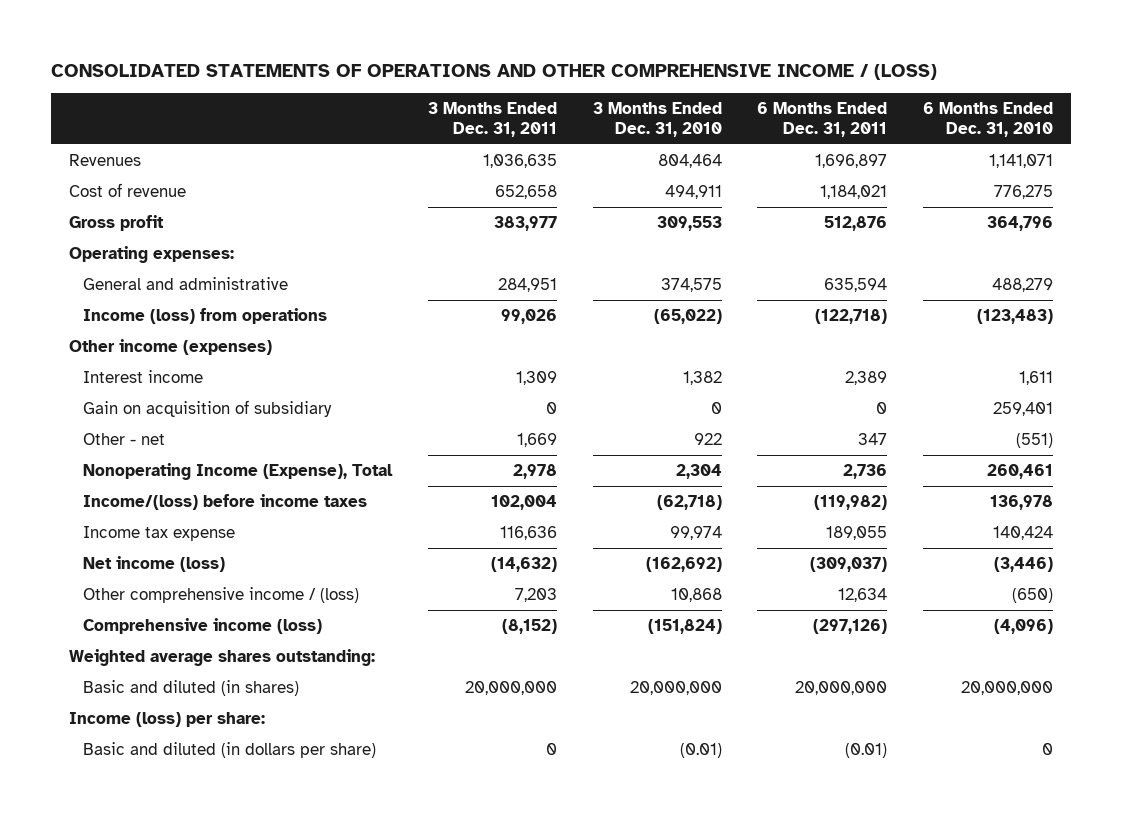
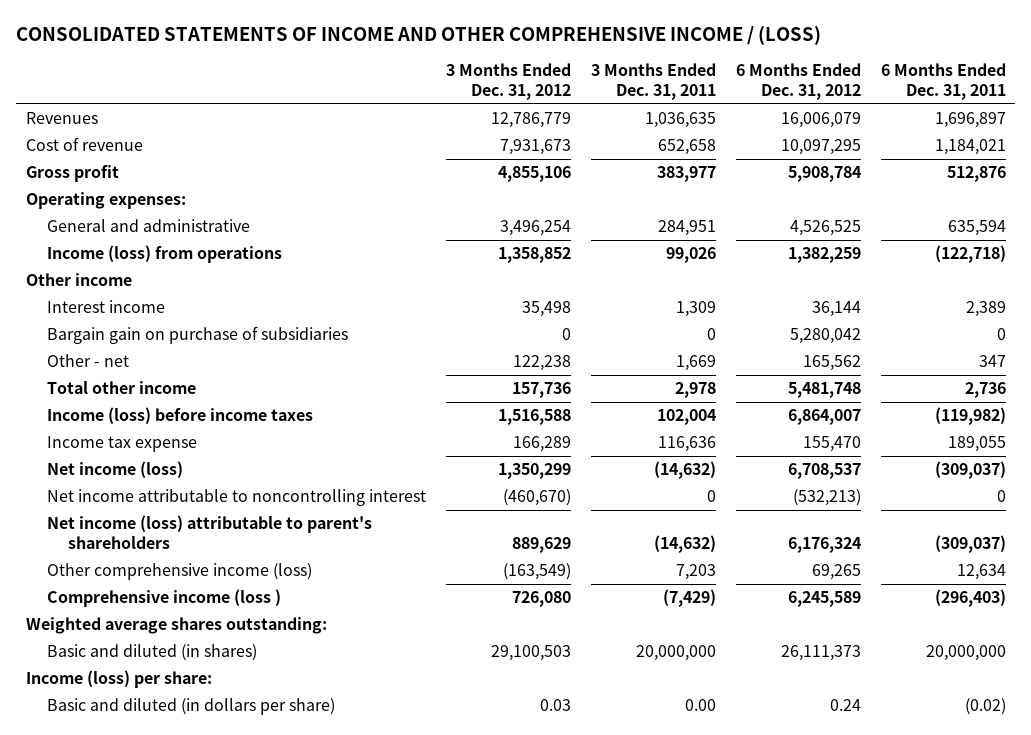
- CONSOLIDATED STATEMENTS OF OPERATIONS AND OTHER COMPREHENSIVE INCOME / (LOSS)
+ CONSOLIDATED STATEMENTS OF INCOME AND OTHER COMPREHENSIVE INCOME / (LOSS)
- | 3 Months Ended Dec. 31, 2011 | 3 Months Ended Dec. 31, 2010 | 6 Months Ended Dec. 31, 2011 | 6 Months Ended Dec. 31, 2010
+ | 3 Months Ended Dec. 31, 2012 | 3 Months Ended Dec. 31, 2011 | 6 Months Ended Dec. 31, 2012 | 6 Months Ended Dec. 31, 2011
- Other income (expenses)
+ Other income
- Gain on acquisition of subsidiary | 0 | 0 | 0 | 259,401
+ Bargain gain on purchase of subsidiaries | 0 | 0 | 5,280,042 | 0
- Nonoperating Income (Expense), Total | 2,978 | 2,304 | 2,736 | 260,461
- Income/(loss) before income taxes | 102,004 | (62,718) | (119,982) | 136,978
+ Total other income | 157,736 | 2,978 | 5,481,748 | 2,736
+ Income (loss) before income taxes | 1,516,588 | 102,004 | 6,864,007 | (119,982)
- Other comprehensive income / (loss) | 7,203 | 10,868 | 12,634 | (650)
- Comprehensive income (loss) | (8,152) | (151,824) | (297,126) | (4,096)
+ Net income attributable to noncontrolling interest | (460,670) | 0 | (532,213) | 0
+ Net income (loss) attributable to parent's shareholders | 889,629 | (14,632) | 6,176,324 | (309,037)
+ Other comprehensive income (loss) | (163,549) | 7,203 | 69,265 | 12,634
+ Comprehensive income (loss ) | 726,080 | (7,429) | 6,245,589 | (296,403)
- Basic and diluted (in dollars per share) | 0 | (0.01) | (0.01) | 0
+ Basic and diluted (in dollars per share) | 0.03 | 0.00 | 0.24 | (0.02)

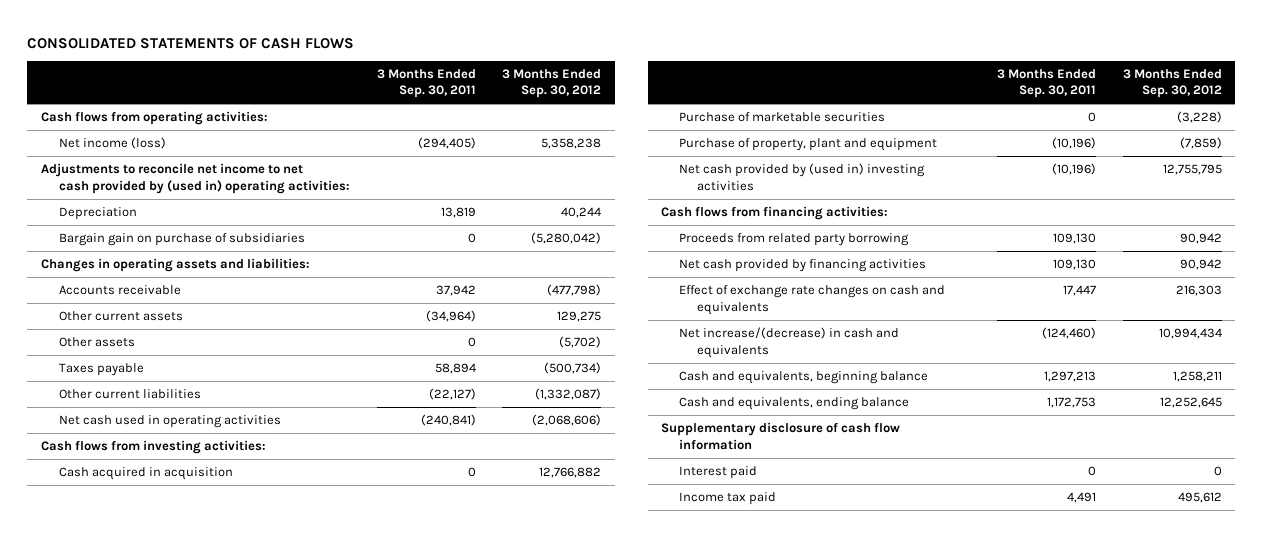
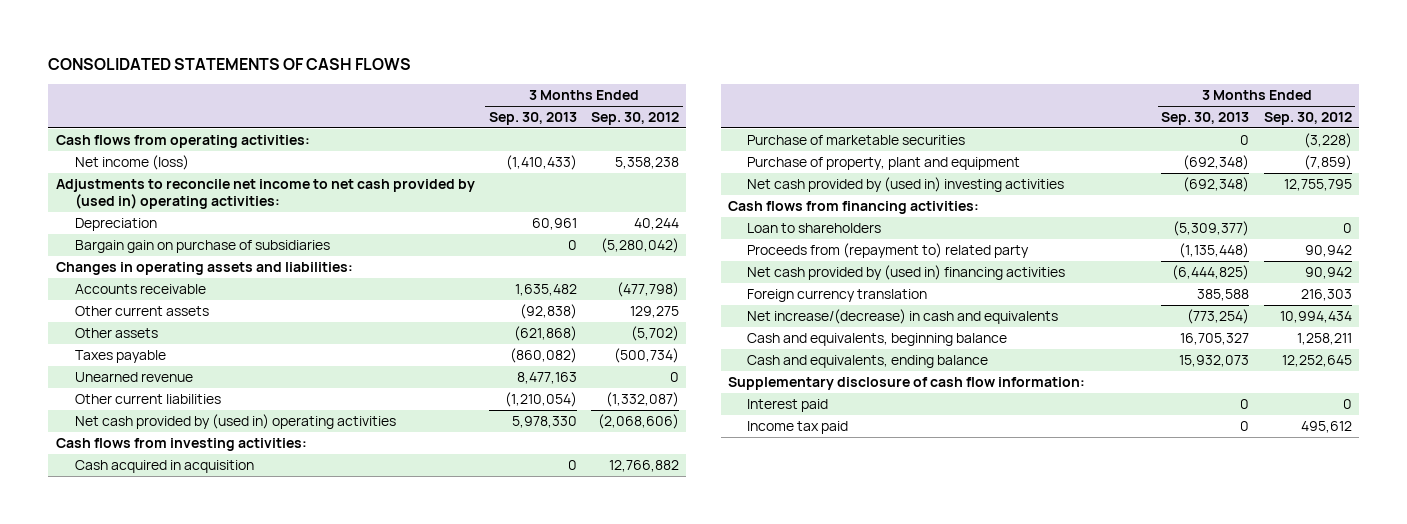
- | 3 Months Ended Sep. 30, 2011 | 3 Months Ended Sep. 30, 2012
+ | 3 Months Ended Sep. 30, 2013 | 3 Months Ended Sep. 30, 2012
+ Unearned revenue | 8,477,163 | 0
- Net cash used in operating activities | (240,841) | (2,068,606)
+ Net cash provided by (used in) operating activities | 5,978,330 | (2,068,606)
- Proceeds from related party borrowing | 109,130 | 90,942
- Net cash provided by financing activities | 109,130 | 90,942
- Effect of exchange rate changes on cash and equivalents | 17,447 | 216,303
+ Loan to shareholders | (5,309,377) | 0
+ Proceeds from (repayment to) related party | (1,135,448) | 90,942
+ Net cash provided by (used in) financing activities | (6,444,825) | 90,942
+ Foreign currency translation | 385,588 | 216,303
- Supplementary disclosure of cash flow information
+ Supplementary disclosure of cash flow information:

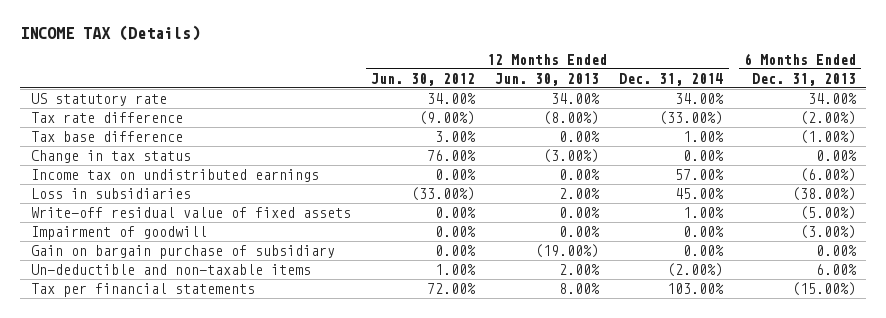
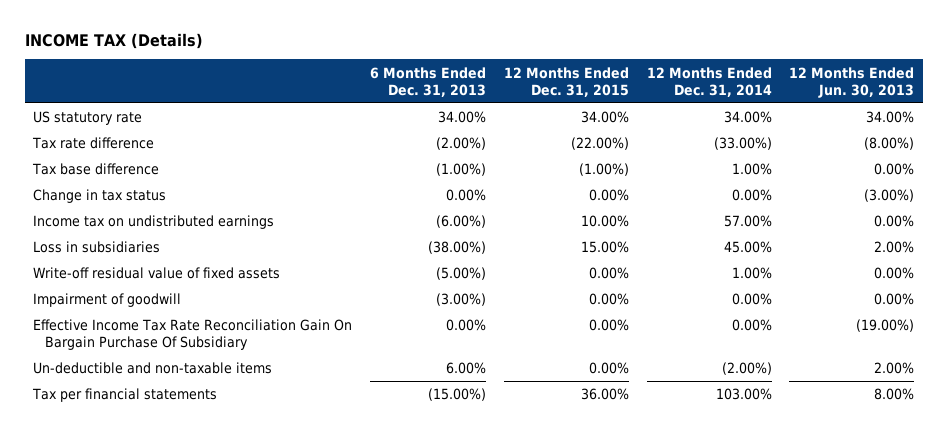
- | 12 Months Ended Jun. 30, 2012 | 12 Months Ended Jun. 30, 2013 | 12 Months Ended Dec. 31, 2014 | 6 Months Ended Dec. 31, 2013
+ | 6 Months Ended Dec. 31, 2013 | 12 Months Ended Dec. 31, 2015 | 12 Months Ended Dec. 31, 2014 | 12 Months Ended Jun. 30, 2013
- Gain on bargain purchase of subsidiary | 0.00% | (19.00%) | 0.00% | 0.00%
+ Effective Income Tax Rate Reconciliation Gain On Bargain Purchase Of Subsidiary | 0.00% | 0.00% | 0.00% | (19.00%)

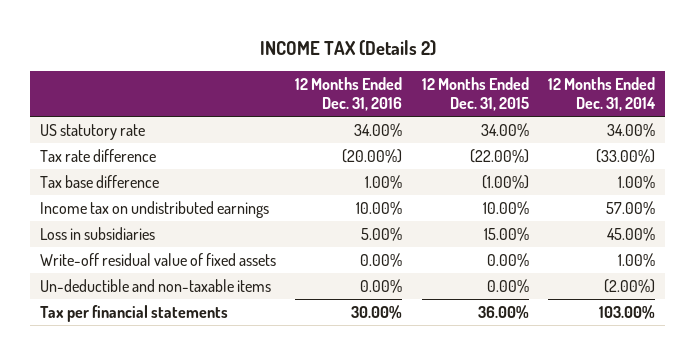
- INCOME TAX (Details)
+ INCOME TAX (Details 2)
- | 6 Months Ended Dec. 31, 2013 | 12 Months Ended Dec. 31, 2015 | 12 Months Ended Dec. 31, 2014 | 12 Months Ended Jun. 30, 2013
+ | 12 Months Ended Dec. 31, 2016 | 12 Months Ended Dec. 31, 2015 | 12 Months Ended Dec. 31, 2014
- Change in tax status | 0.00% | 0.00% | 0.00% | (3.00%)
- Impairment of goodwill | (3.00%) | 0.00% | 0.00% | 0.00%
- Effective Income Tax Rate Reconciliation Gain On Bargain Purchase Of Subsidiary | 0.00% | 0.00% | 0.00% | (19.00%)

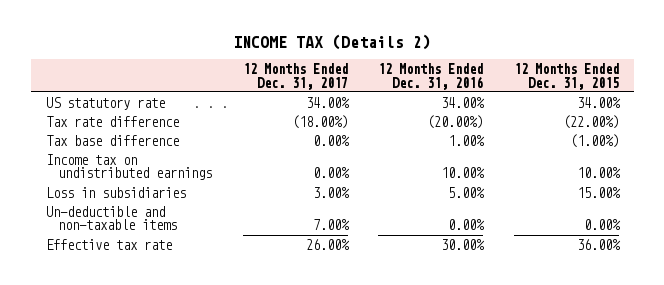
- | 12 Months Ended Dec. 31, 2016 | 12 Months Ended Dec. 31, 2015 | 12 Months Ended Dec. 31, 2014
+ | 12 Months Ended Dec. 31, 2017 | 12 Months Ended Dec. 31, 2016 | 12 Months Ended Dec. 31, 2015
- Write-off residual value of fixed assets | 0.00% | 0.00% | 1.00%
- Tax per financial statements | 30.00% | 36.00% | 103.00%
+ Effective tax rate | 26.00% | 30.00% | 36.00%

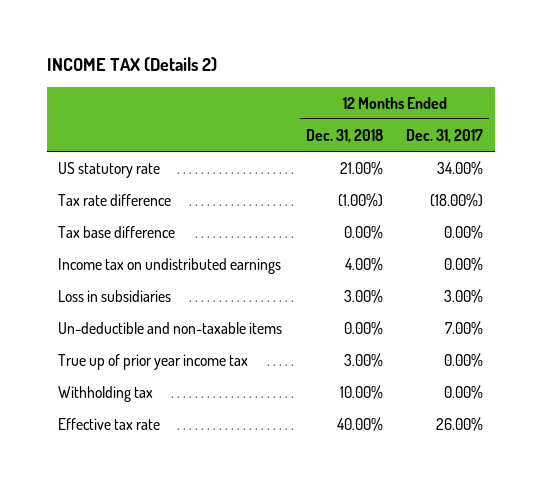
- | 12 Months Ended Dec. 31, 2017 | 12 Months Ended Dec. 31, 2016 | 12 Months Ended Dec. 31, 2015
+ | 12 Months Ended Dec. 31, 2018 | 12 Months Ended Dec. 31, 2017
+ True up of prior year income tax | 3.00% | 0.00%
+ Withholding tax | 10.00% | 0.00%

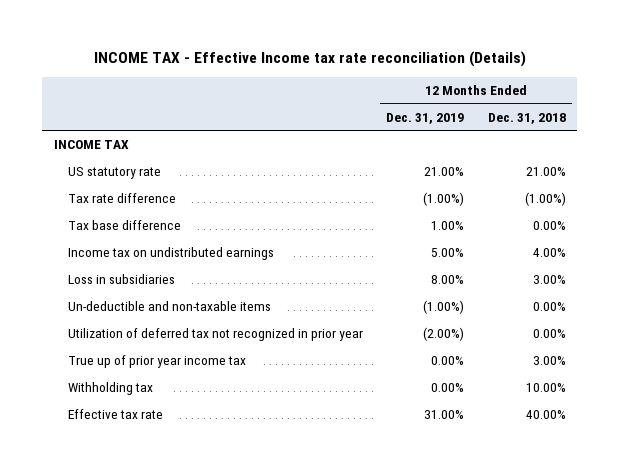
- INCOME TAX (Details 2)
+ INCOME TAX - Effective Income tax rate reconciliation (Details)
- | 12 Months Ended Dec. 31, 2018 | 12 Months Ended Dec. 31, 2017
+ | 12 Months Ended Dec. 31, 2019 | 12 Months Ended Dec. 31, 2018
+ INCOME TAX
+ Utilization of deferred tax not recognized in prior year | (2.00%) | 0.00%

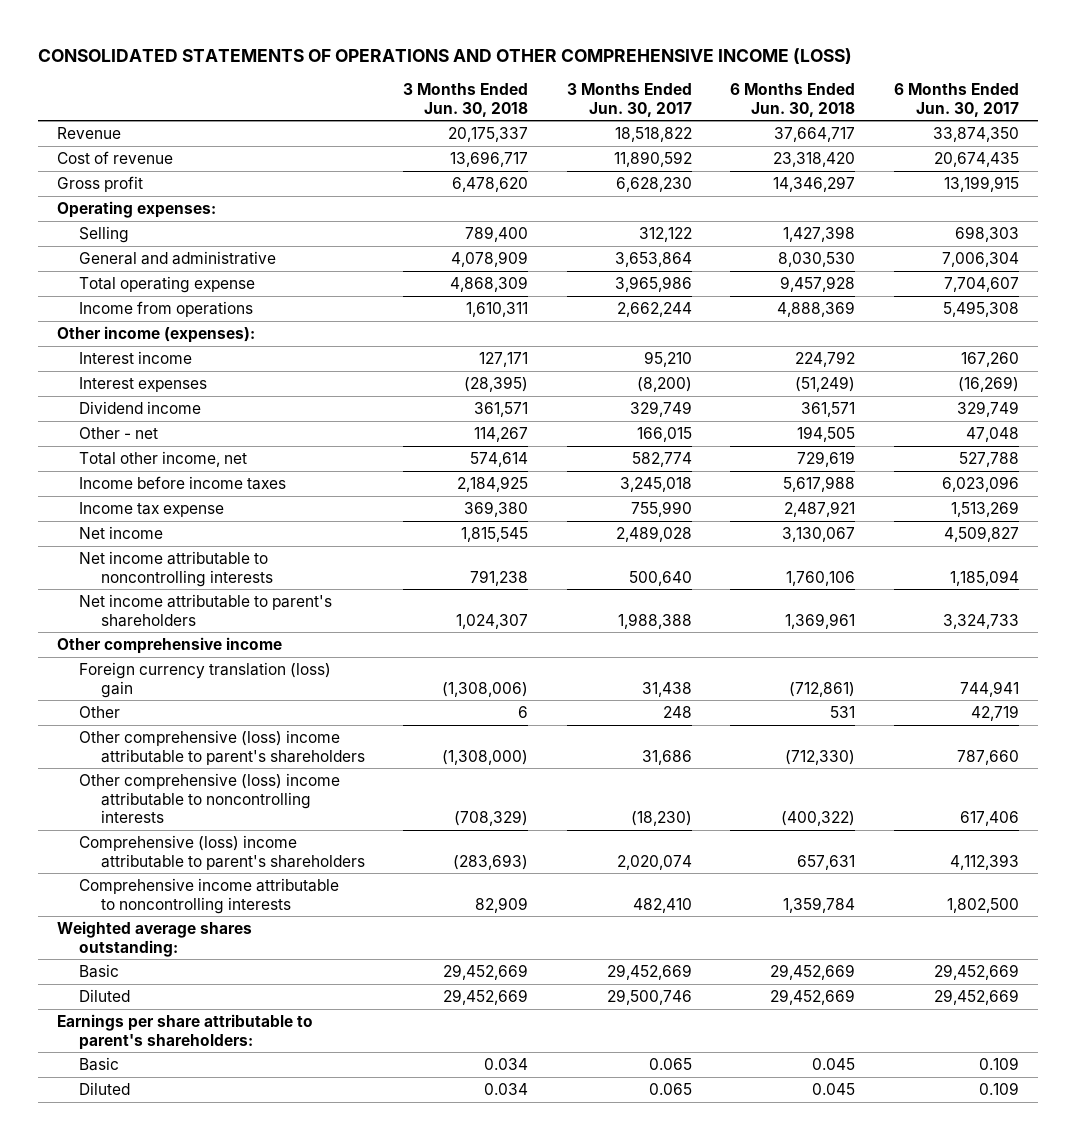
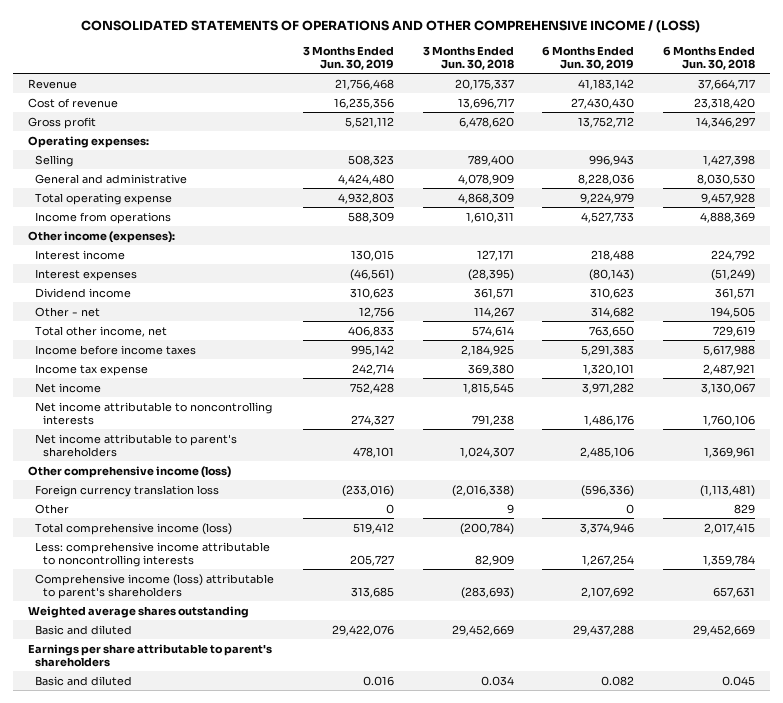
- CONSOLIDATED STATEMENTS OF OPERATIONS AND OTHER COMPREHENSIVE INCOME (LOSS)
+ CONSOLIDATED STATEMENTS OF OPERATIONS AND OTHER COMPREHENSIVE INCOME / (LOSS)
- | 3 Months Ended Jun. 30, 2018 | 3 Months Ended Jun. 30, 2017 | 6 Months Ended Jun. 30, 2018 | 6 Months Ended Jun. 30, 2017
+ | 3 Months Ended Jun. 30, 2019 | 3 Months Ended Jun. 30, 2018 | 6 Months Ended Jun. 30, 2019 | 6 Months Ended Jun. 30, 2018
- Other comprehensive income
- Foreign currency translation (loss) gain | (1,308,006) | 31,438 | (712,861) | 744,941
- Other | 6 | 248 | 531 | 42,719
- Other comprehensive (loss) income attributable to parent's shareholders | (1,308,000) | 31,686 | (712,330) | 787,660
- Other comprehensive (loss) income attributable to noncontrolling interests | (708,329) | (18,230) | (400,322) | 617,406
- Comprehensive (loss) income attributable to parent's shareholders | (283,693) | 2,020,074 | 657,631 | 4,112,393
- Comprehensive income attributable to noncontrolling interests | 82,909 | 482,410 | 1,359,784 | 1,802,500
- Weighted average shares outstanding:
- Basic | 29,452,669 | 29,452,669 | 29,452,669 | 29,452,669
- Diluted | 29,452,669 | 29,500,746 | 29,452,669 | 29,452,669
- Earnings per share attributable to parent's shareholders:
- Basic | 0.034 | 0.065 | 0.045 | 0.109
- Diluted | 0.034 | 0.065 | 0.045 | 0.109
+ Other comprehensive income (loss)
+ Foreign currency translation loss | (233,016) | (2,016,338) | (596,336) | (1,113,481)
+ Other | 0 | 9 | 0 | 829
+ Total comprehensive income (loss) | 519,412 | (200,784) | 3,374,946 | 2,017,415
+ Less: comprehensive income attributable to noncontrolling interests | 205,727 | 82,909 | 1,267,254 | 1,359,784
+ Comprehensive income (loss) attributable to parent's shareholders | 313,685 | (283,693) | 2,107,692 | 657,631
+ Weighted average shares outstanding
+ Basic and diluted | 29,422,076 | 29,452,669 | 29,437,288 | 29,452,669
+ Earnings per share attributable to parent's shareholders
+ Basic and diluted | 0.016 | 0.034 | 0.082 | 0.045

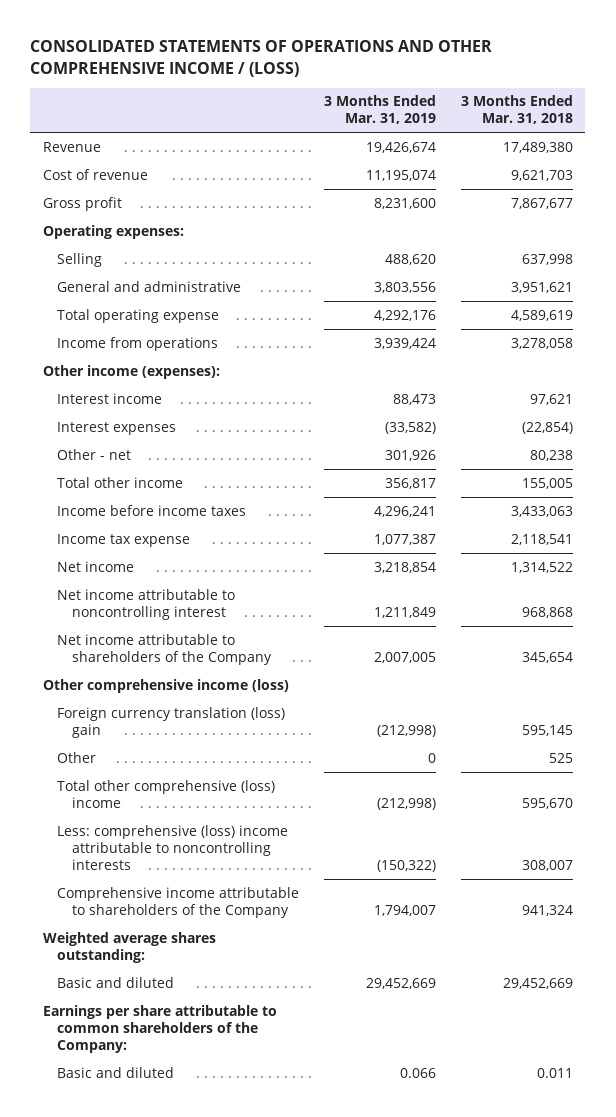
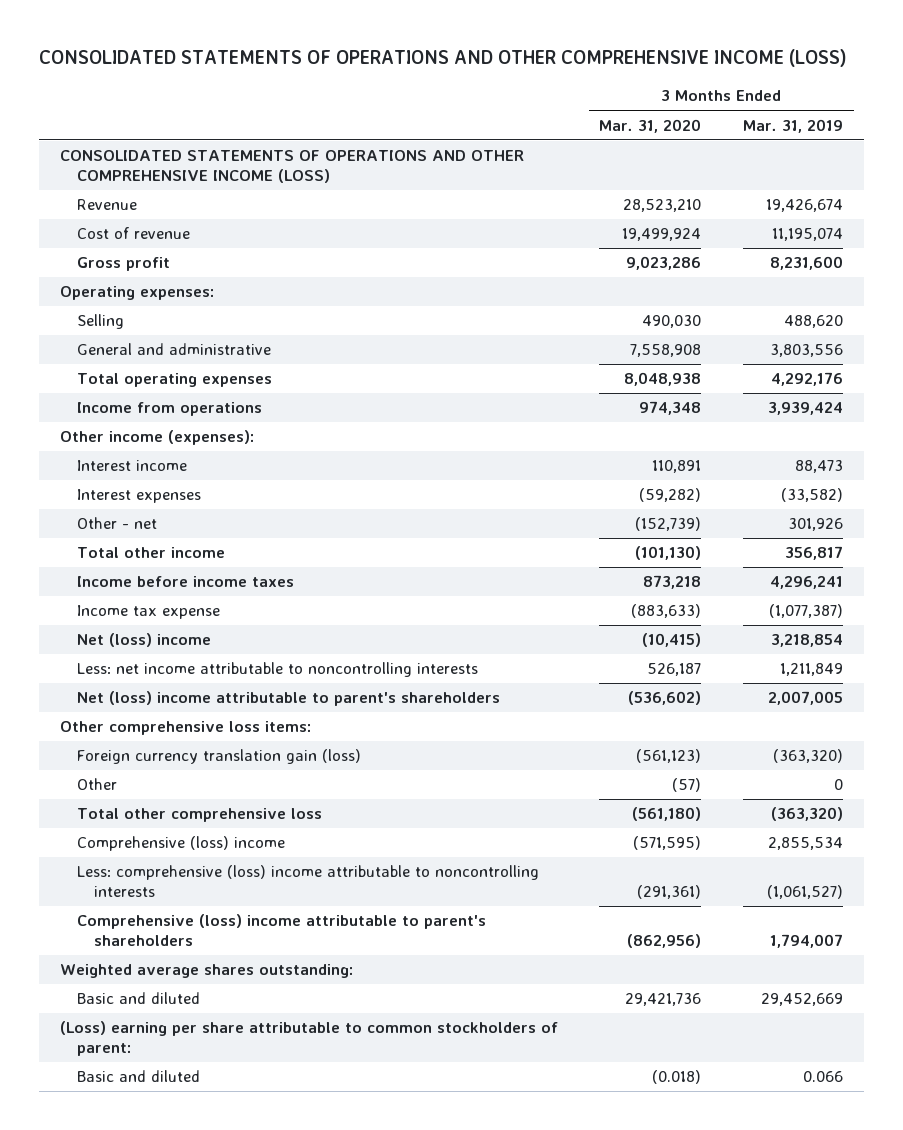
- CONSOLIDATED STATEMENTS OF OPERATIONS AND OTHER COMPREHENSIVE INCOME / (LOSS)
+ CONSOLIDATED STATEMENTS OF OPERATIONS AND OTHER COMPREHENSIVE INCOME (LOSS)
- | 3 Months Ended Mar. 31, 2019 | 3 Months Ended Mar. 31, 2018
+ | 3 Months Ended Mar. 31, 2020 | 3 Months Ended Mar. 31, 2019
+ CONSOLIDATED STATEMENTS OF OPERATIONS AND OTHER COMPREHENSIVE INCOME (LOSS)
- Total operating expense | 4,292,176 | 4,589,619
+ Total operating expenses | 8,048,938 | 4,292,176
- Income tax expense | 1,077,387 | 2,118,541
- Net income | 3,218,854 | 1,314,522
- Net income attributable to noncontrolling interest | 1,211,849 | 968,868
- Net income attributable to shareholders of the Company | 2,007,005 | 345,654
- Other comprehensive income (loss)
- Foreign currency translation (loss) gain | (212,998) | 595,145
+ Income tax expense | (883,633) | (1,077,387)
+ Net (loss) income | (10,415) | 3,218,854
+ Less: net income attributable to noncontrolling interests | 526,187 | 1,211,849
+ Net (loss) income attributable to parent's shareholders | (536,602) | 2,007,005
+ Other comprehensive loss items:
+ Foreign currency translation gain (loss) | (561,123) | (363,320)
- Total other comprehensive (loss) income | (212,998) | 595,670
- Less: comprehensive (loss) income attributable to noncontrolling interests | (150,322) | 308,007
- Comprehensive income attributable to shareholders of the Company | 1,794,007 | 941,324
+ Total other comprehensive loss | (561,180) | (363,320)
+ Comprehensive (loss) income | (571,595) | 2,855,534
+ Less: comprehensive (loss) income attributable to noncontrolling interests | (291,361) | (1,061,527)
+ Comprehensive (loss) income attributable to parent's shareholders | (862,956) | 1,794,007
- Earnings per share attributable to common shareholders of the Company:
+ (Loss) earning per share attributable to common stockholders of parent:

